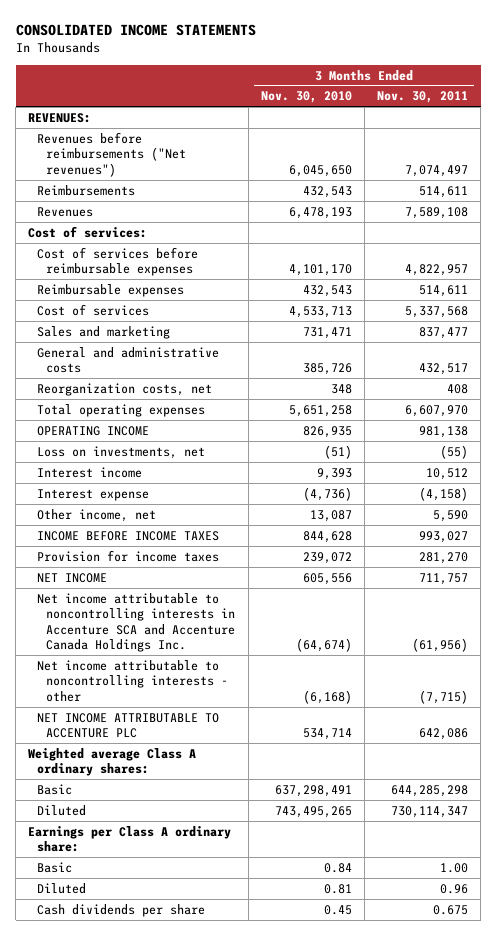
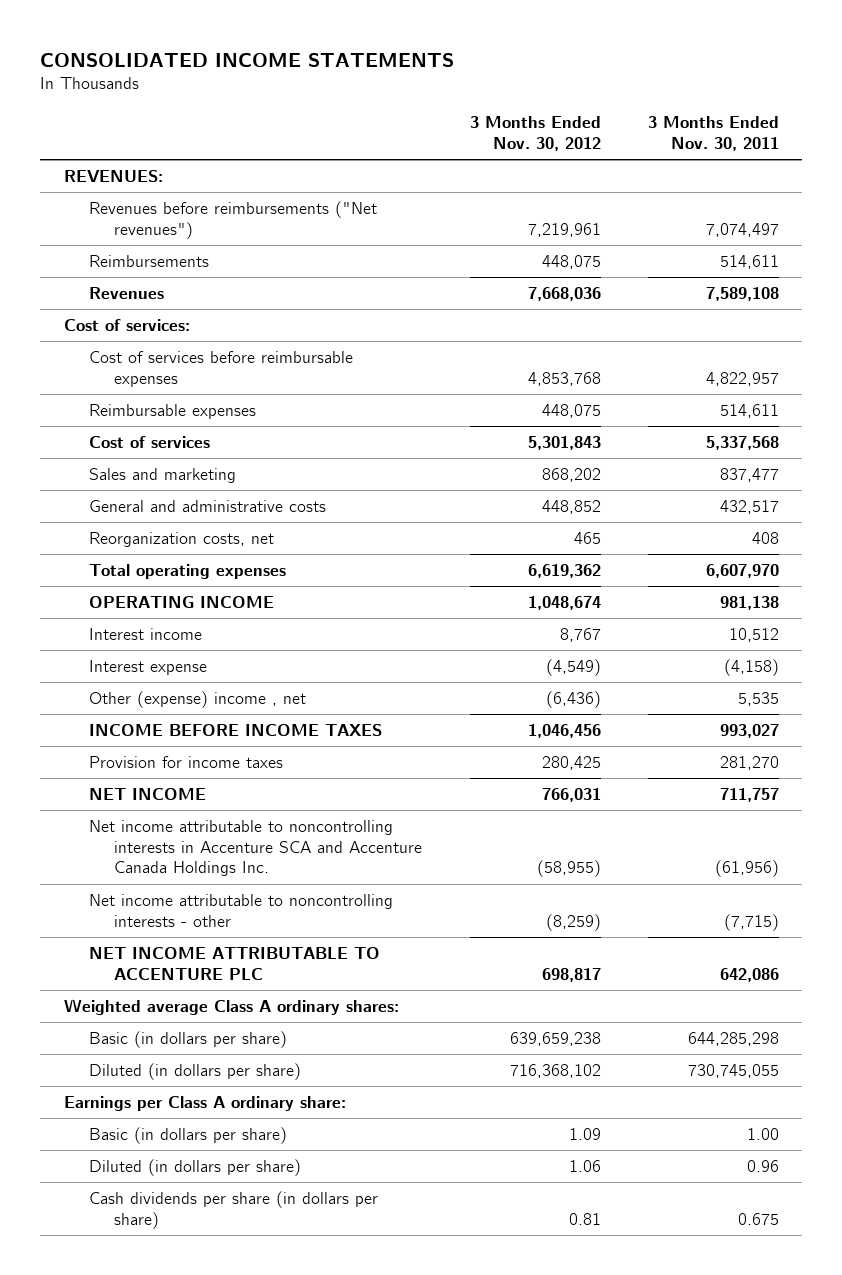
- | 3 Months Ended Nov. 30, 2010 | 3 Months Ended Nov. 30, 2011
+ | 3 Months Ended Nov. 30, 2012 | 3 Months Ended Nov. 30, 2011
- Loss on investments, net | (51) | (55)
- Other income, net | 13,087 | 5,590
+ Other (expense) income , net | (6,436) | 5,535
- Basic | 637,298,491 | 644,285,298
- Diluted | 743,495,265 | 730,114,347
+ Basic (in dollars per share) | 639,659,238 | 644,285,298
+ Diluted (in dollars per share) | 716,368,102 | 730,745,055
- Basic | 0.84 | 1.00
- Diluted | 0.81 | 0.96
- Cash dividends per share | 0.45 | 0.675
+ Basic (in dollars per share) | 1.09 | 1.00
+ Diluted (in dollars per share) | 1.06 | 0.96
+ Cash dividends per share (in dollars per share) | 0.81 | 0.675

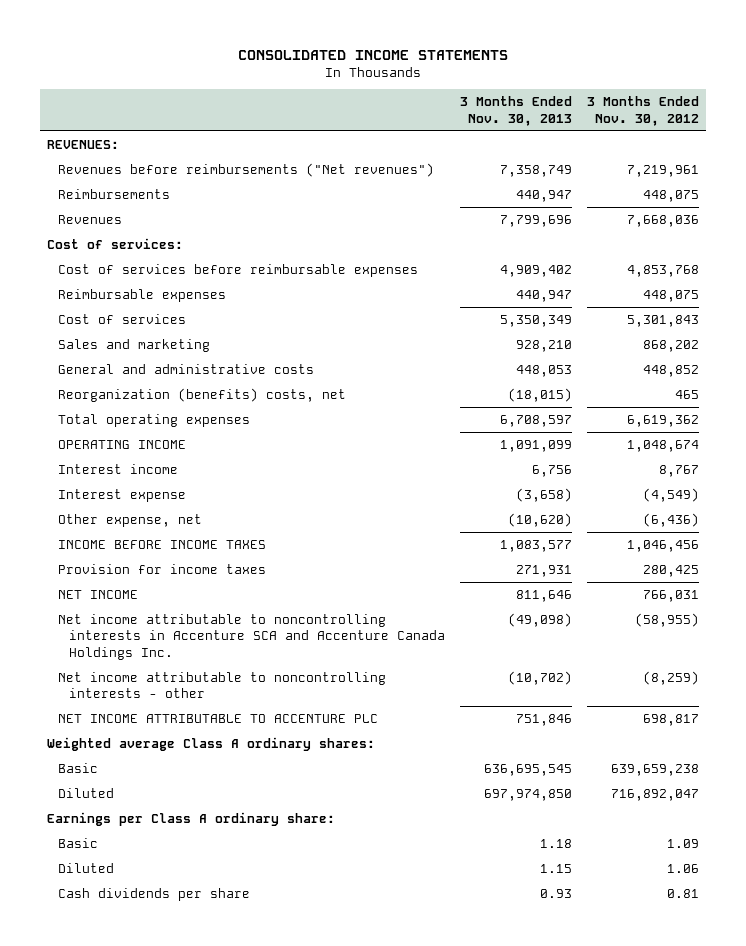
- | 3 Months Ended Nov. 30, 2012 | 3 Months Ended Nov. 30, 2011
+ | 3 Months Ended Nov. 30, 2013 | 3 Months Ended Nov. 30, 2012
- Reorganization costs, net | 465 | 408
+ Reorganization (benefits) costs, net | (18,015) | 465
- Other (expense) income , net | (6,436) | 5,535
+ Other expense, net | (10,620) | (6,436)
- Basic (in dollars per share) | 639,659,238 | 644,285,298
- Diluted (in dollars per share) | 716,368,102 | 730,745,055
+ Basic | 636,695,545 | 639,659,238
+ Diluted | 697,974,850 | 716,892,047
- Basic (in dollars per share) | 1.09 | 1.00
- Diluted (in dollars per share) | 1.06 | 0.96
- Cash dividends per share (in dollars per share) | 0.81 | 0.675
+ Basic | 1.18 | 1.09
+ Diluted | 1.15 | 1.06
+ Cash dividends per share | 0.93 | 0.81

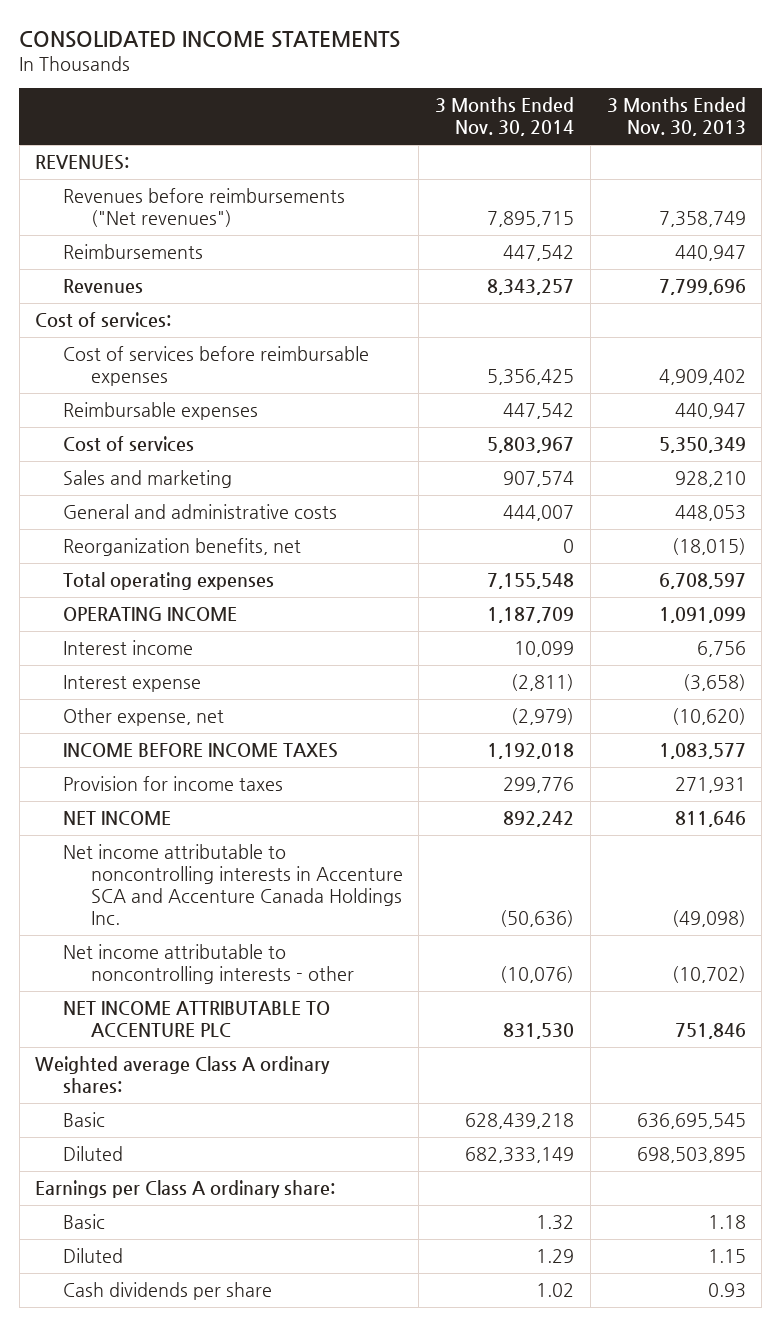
- | 3 Months Ended Nov. 30, 2013 | 3 Months Ended Nov. 30, 2012
+ | 3 Months Ended Nov. 30, 2014 | 3 Months Ended Nov. 30, 2013
- Reorganization (benefits) costs, net | (18,015) | 465
+ Reorganization benefits, net | 0 | (18,015)
- Diluted | 697,974,850 | 716,892,047
+ Diluted | 682,333,149 | 698,503,895

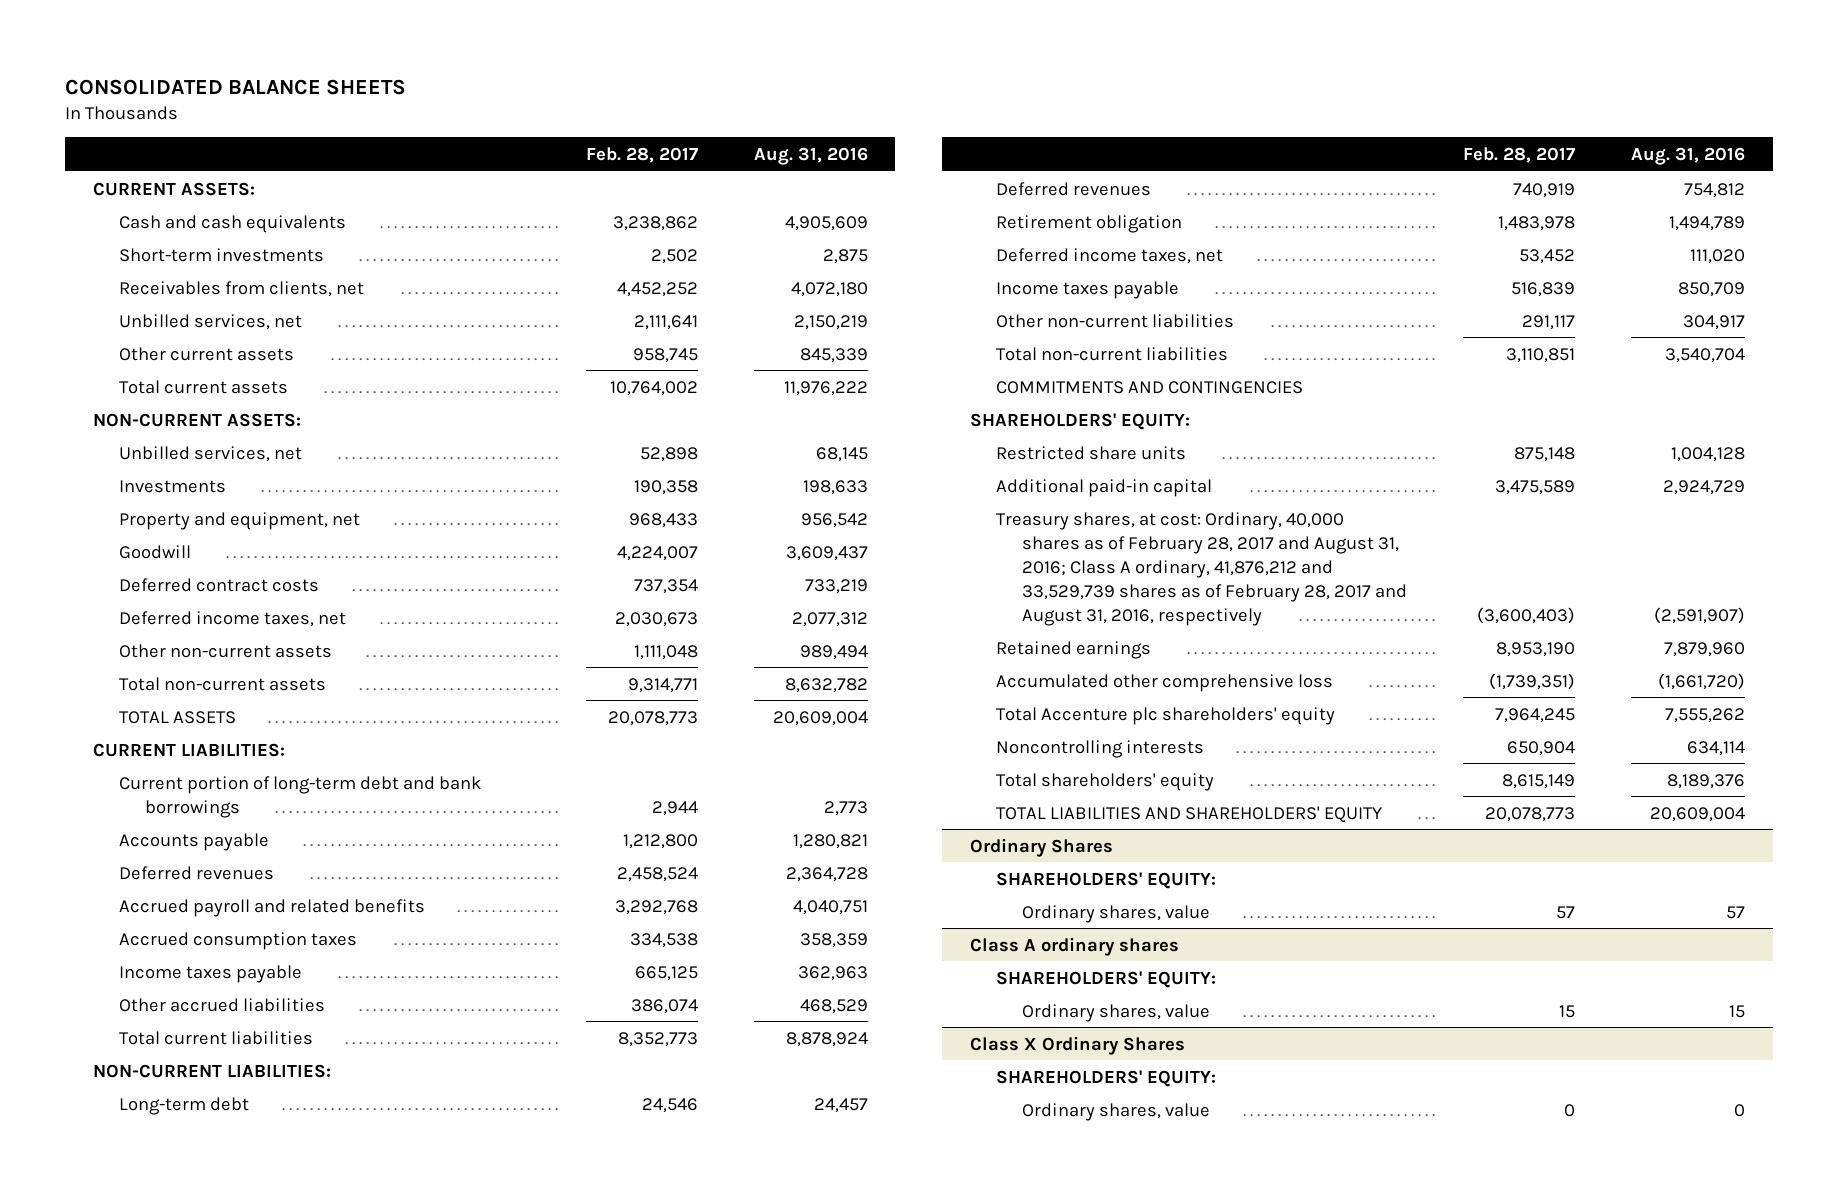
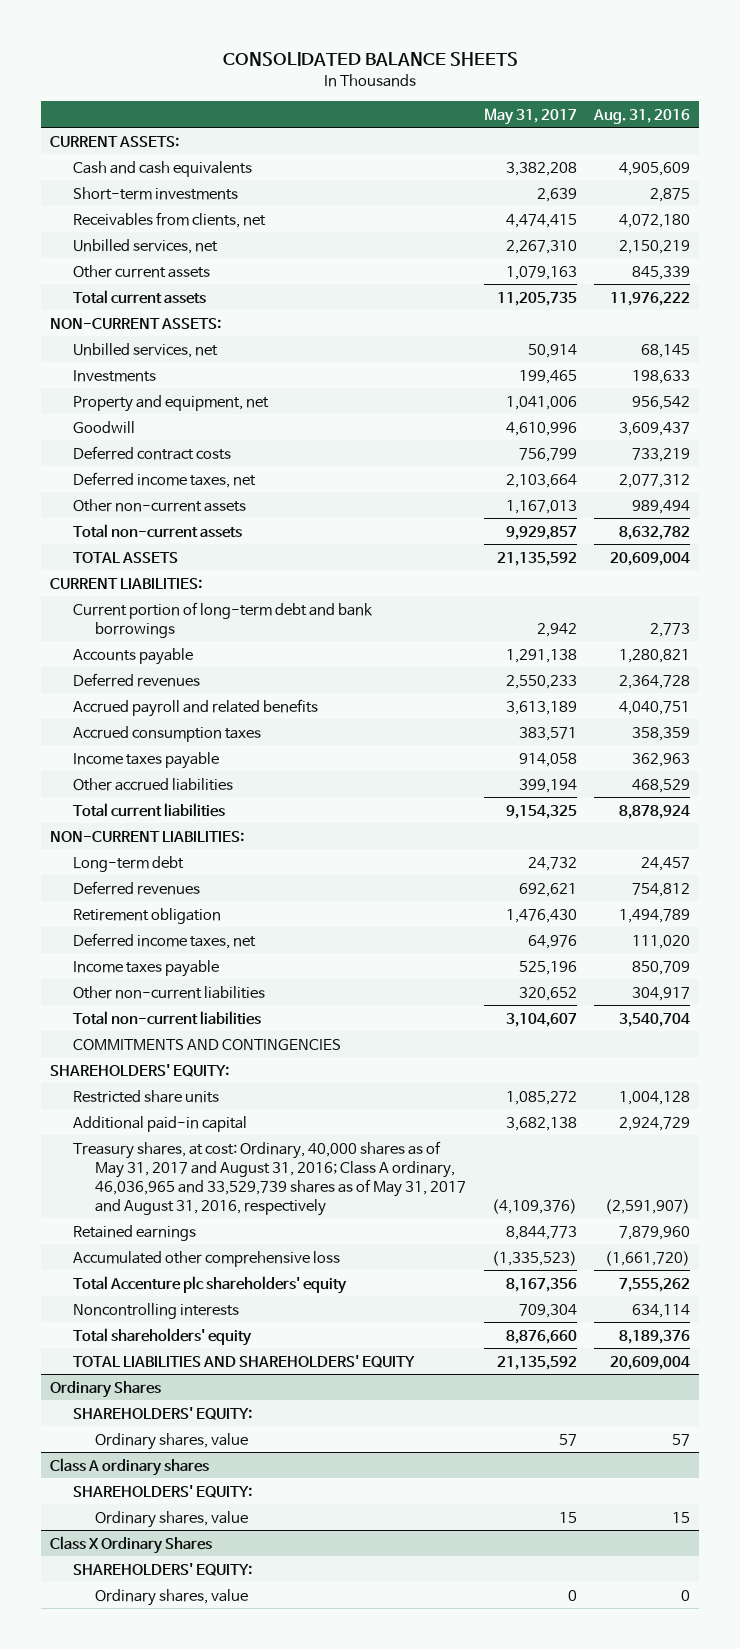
- | Feb. 28, 2017 | Aug. 31, 2016
+ | May 31, 2017 | Aug. 31, 2016
- Treasury shares, at cost: Ordinary, 40,000 shares as of February 28, 2017 and August 31, 2016; Class A ordinary, 41,876,212 and 33,529,739 shares as of February 28, 2017 and August 31, 2016, respectively | (3,600,403) | (2,591,907)
+ Treasury shares, at cost: Ordinary, 40,000 shares as of May 31, 2017 and August 31, 2016; Class A ordinary, 46,036,965 and 33,529,739 shares as of May 31, 2017 and August 31, 2016, respectively | (4,109,376) | (2,591,907)

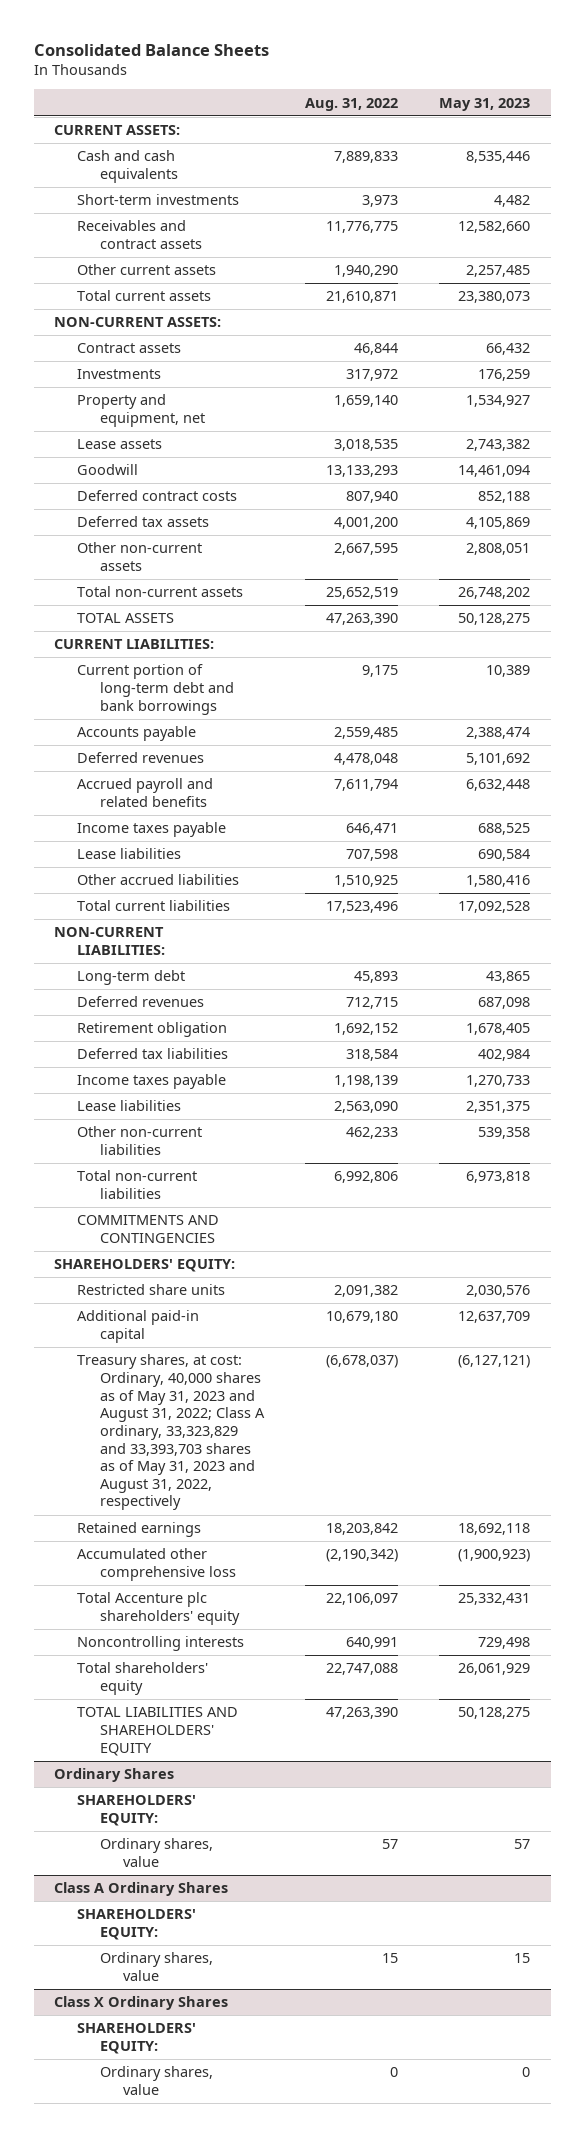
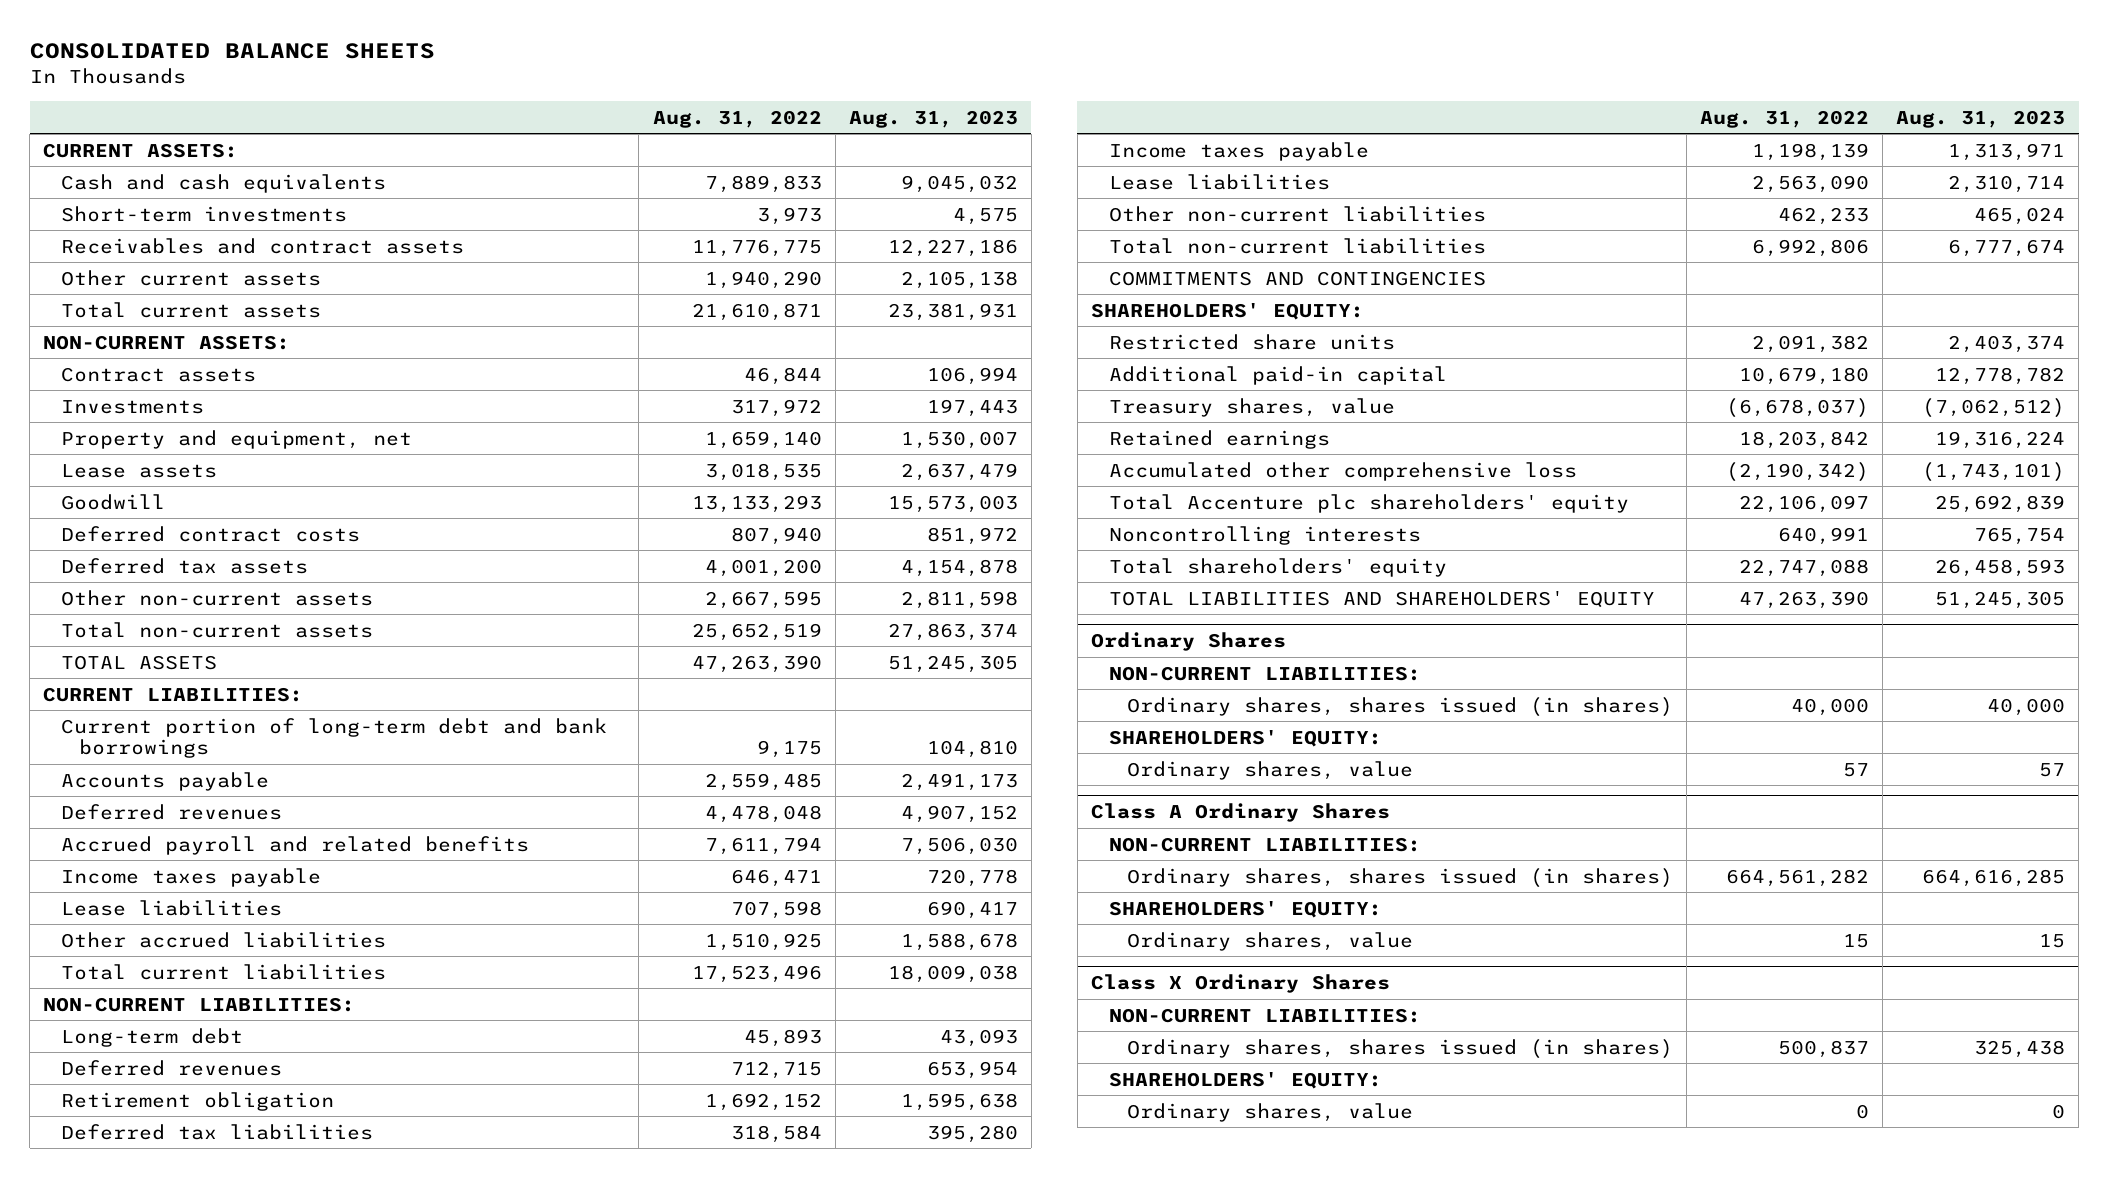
- Consolidated Balance Sheets
+ CONSOLIDATED BALANCE SHEETS
- | Aug. 31, 2022 | May 31, 2023
+ | Aug. 31, 2022 | Aug. 31, 2023
- Treasury shares, at cost: Ordinary, 40,000 shares as of May 31, 2023 and August 31, 2022; Class A ordinary, 33,323,829 and 33,393,703 shares as of May 31, 2023 and August 31, 2022, respectively | (6,678,037) | (6,127,121)
+ Treasury shares, value | (6,678,037) | (7,062,512)
@ Ordinary Shares
+ NON-CURRENT LIABILITIES:
+ Ordinary shares, shares issued (in shares) | 40,000 | 40,000
@ Class A Ordinary Shares
+ NON-CURRENT LIABILITIES:
+ Ordinary shares, shares issued (in shares) | 664,561,282 | 664,616,285
@ Class X Ordinary Shares
+ NON-CURRENT LIABILITIES:
+ Ordinary shares, shares issued (in shares) | 500,837 | 325,438

